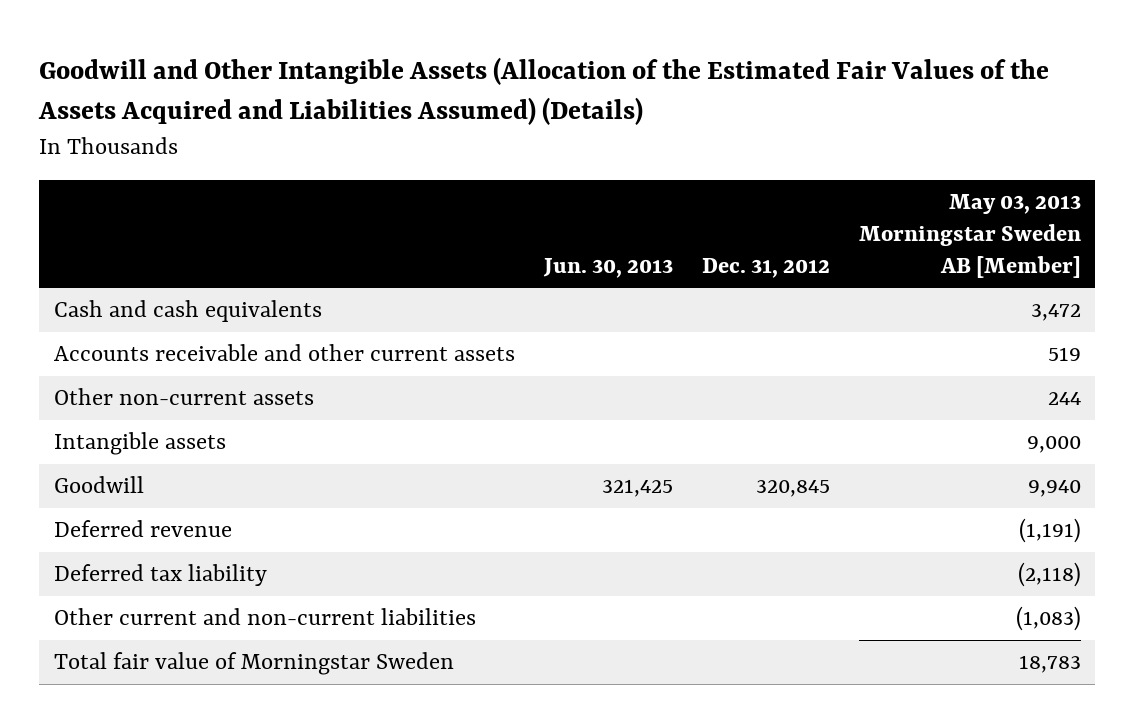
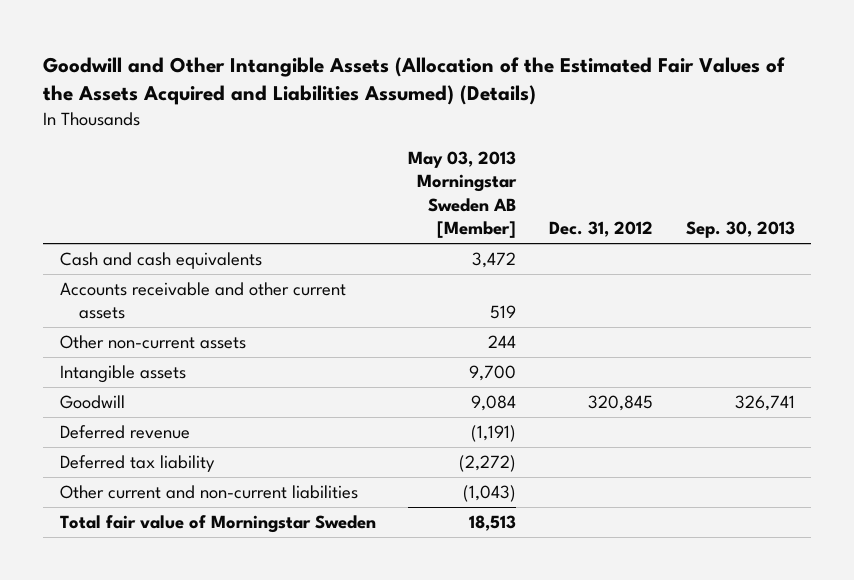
- | Jun. 30, 2013 | Dec. 31, 2012 | May 03, 2013 Morningstar Sweden AB [Member]
+ | May 03, 2013 Morningstar Sweden AB [Member] | Dec. 31, 2012 | Sep. 30, 2013
- Intangible assets | | | 9,000
- Goodwill | 321,425 | 320,845 | 9,940
+ Intangible assets | 9,700 | |
+ Goodwill | 9,084 | 320,845 | 326,741
- Deferred tax liability | | | (2,118)
- Other current and non-current liabilities | | | (1,083)
- Total fair value of Morningstar Sweden | | | 18,783
+ Deferred tax liability | (2,272) | |
+ Other current and non-current liabilities | (1,043) | |
+ Total fair value of Morningstar Sweden | 18,513 | |

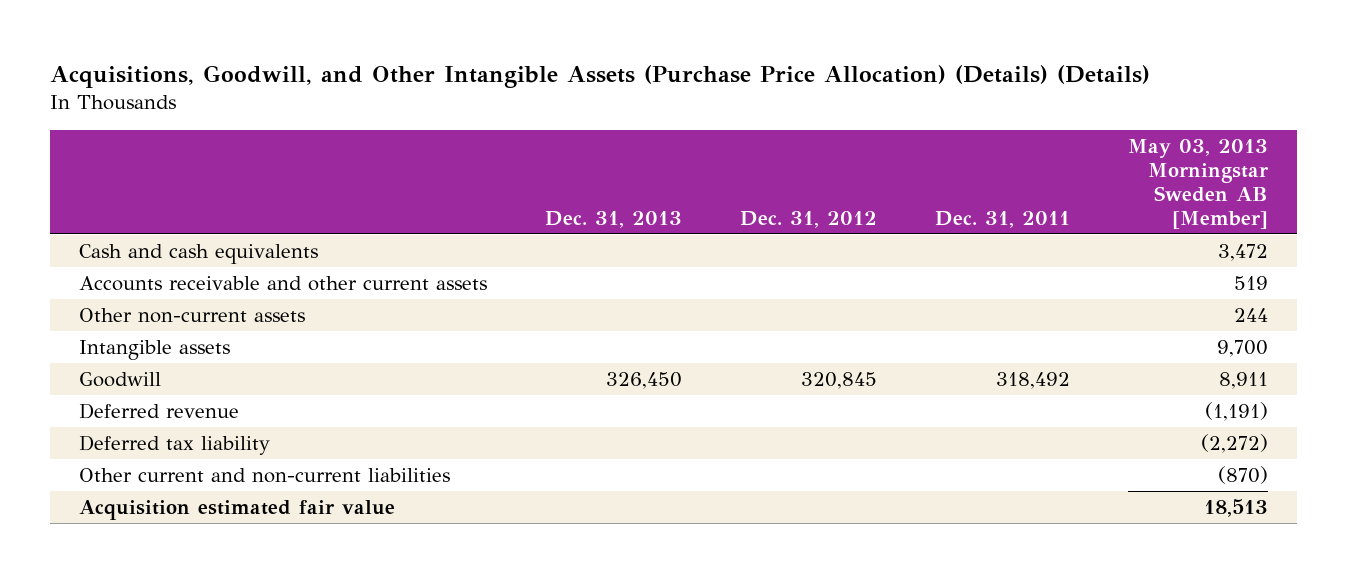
- Goodwill and Other Intangible Assets (Allocation of the Estimated Fair Values of the Assets Acquired and Liabilities Assumed) (Details)
+ Acquisitions, Goodwill, and Other Intangible Assets (Purchase Price Allocation) (Details) (Details)
- | May 03, 2013 Morningstar Sweden AB [Member] | Dec. 31, 2012 | Sep. 30, 2013
+ | Dec. 31, 2013 | Dec. 31, 2012 | Dec. 31, 2011 | May 03, 2013 Morningstar Sweden AB [Member]
- Goodwill | 9,084 | 320,845 | 326,741
+ Goodwill | 326,450 | 320,845 | 318,492 | 8,911
- Other current and non-current liabilities | (1,043) | |
- Total fair value of Morningstar Sweden | 18,513 | |
+ Other current and non-current liabilities | | | | (870)
+ Acquisition estimated fair value | | | | 18,513

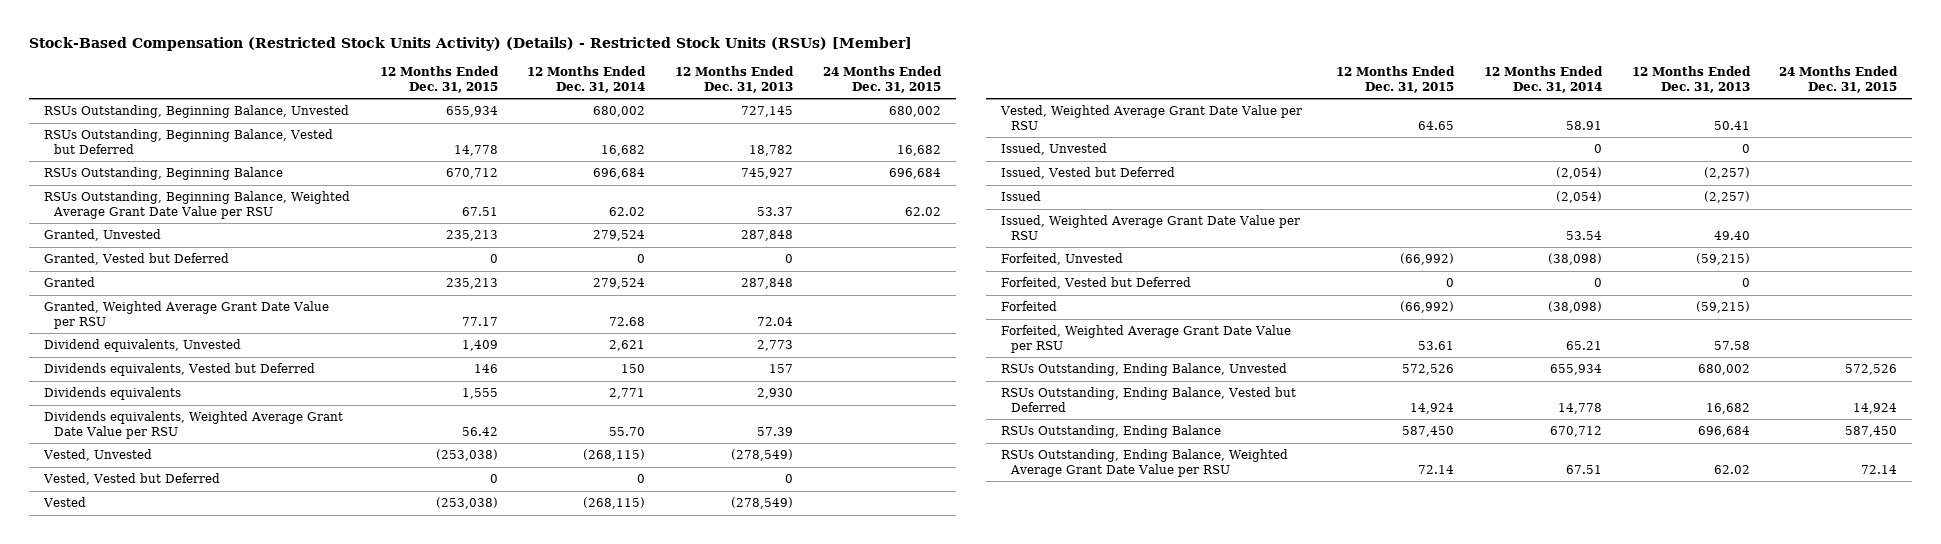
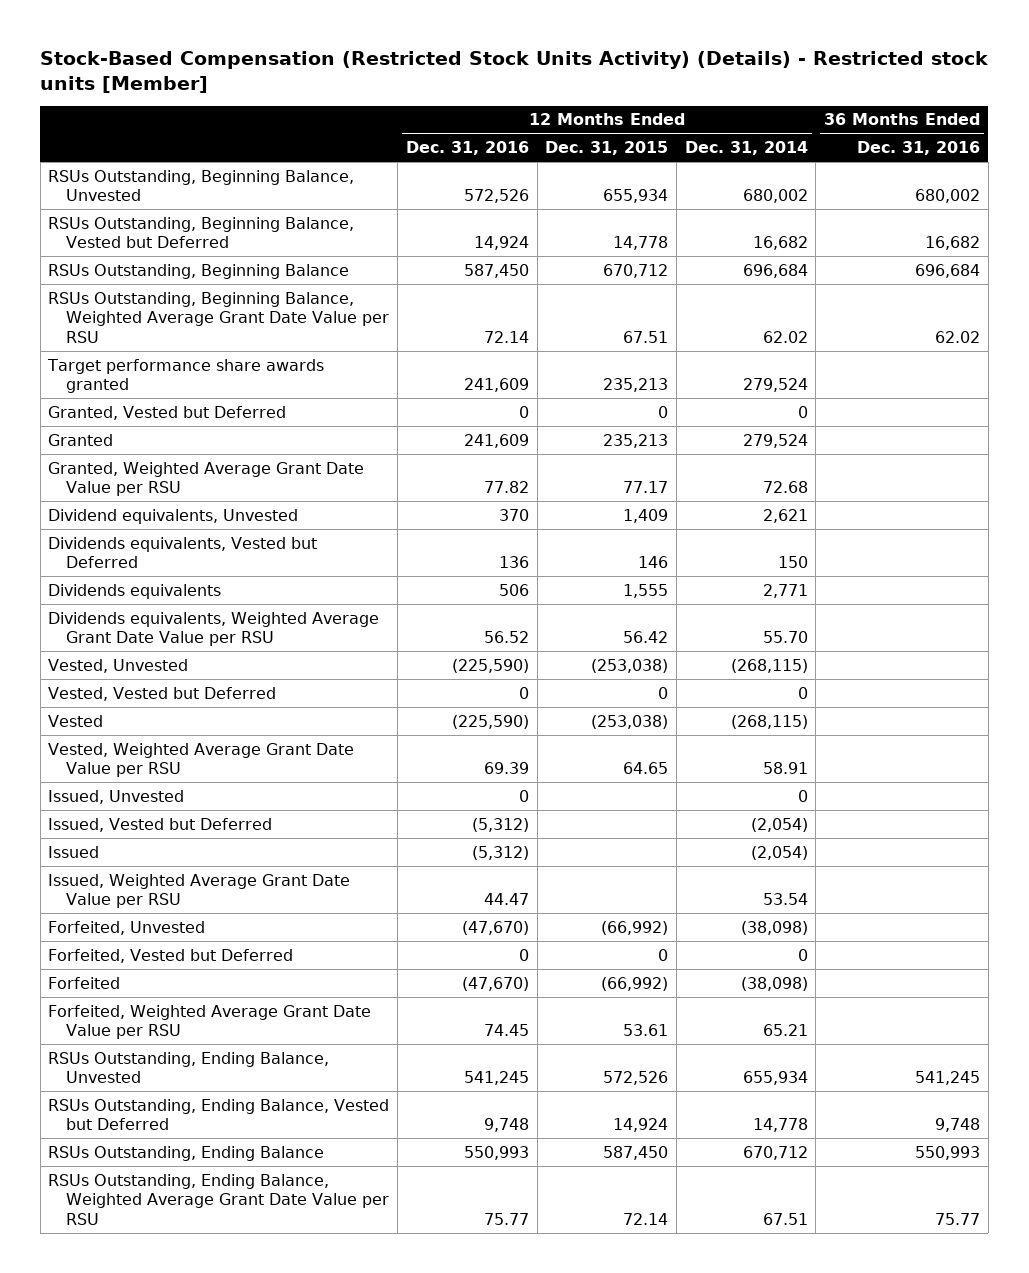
- Stock-Based Compensation (Restricted Stock Units Activity) (Details) - Restricted Stock Units (RSUs) [Member]
+ Stock-Based Compensation (Restricted Stock Units Activity) (Details) - Restricted stock units [Member]
- | 12 Months Ended Dec. 31, 2015 | 12 Months Ended Dec. 31, 2014 | 12 Months Ended Dec. 31, 2013 | 24 Months Ended Dec. 31, 2015
+ | 12 Months Ended Dec. 31, 2016 | 12 Months Ended Dec. 31, 2015 | 12 Months Ended Dec. 31, 2014 | 36 Months Ended Dec. 31, 2016
- Granted, Unvested | 235,213 | 279,524 | 287,848 |
+ Target performance share awards granted | 241,609 | 235,213 | 279,524 |

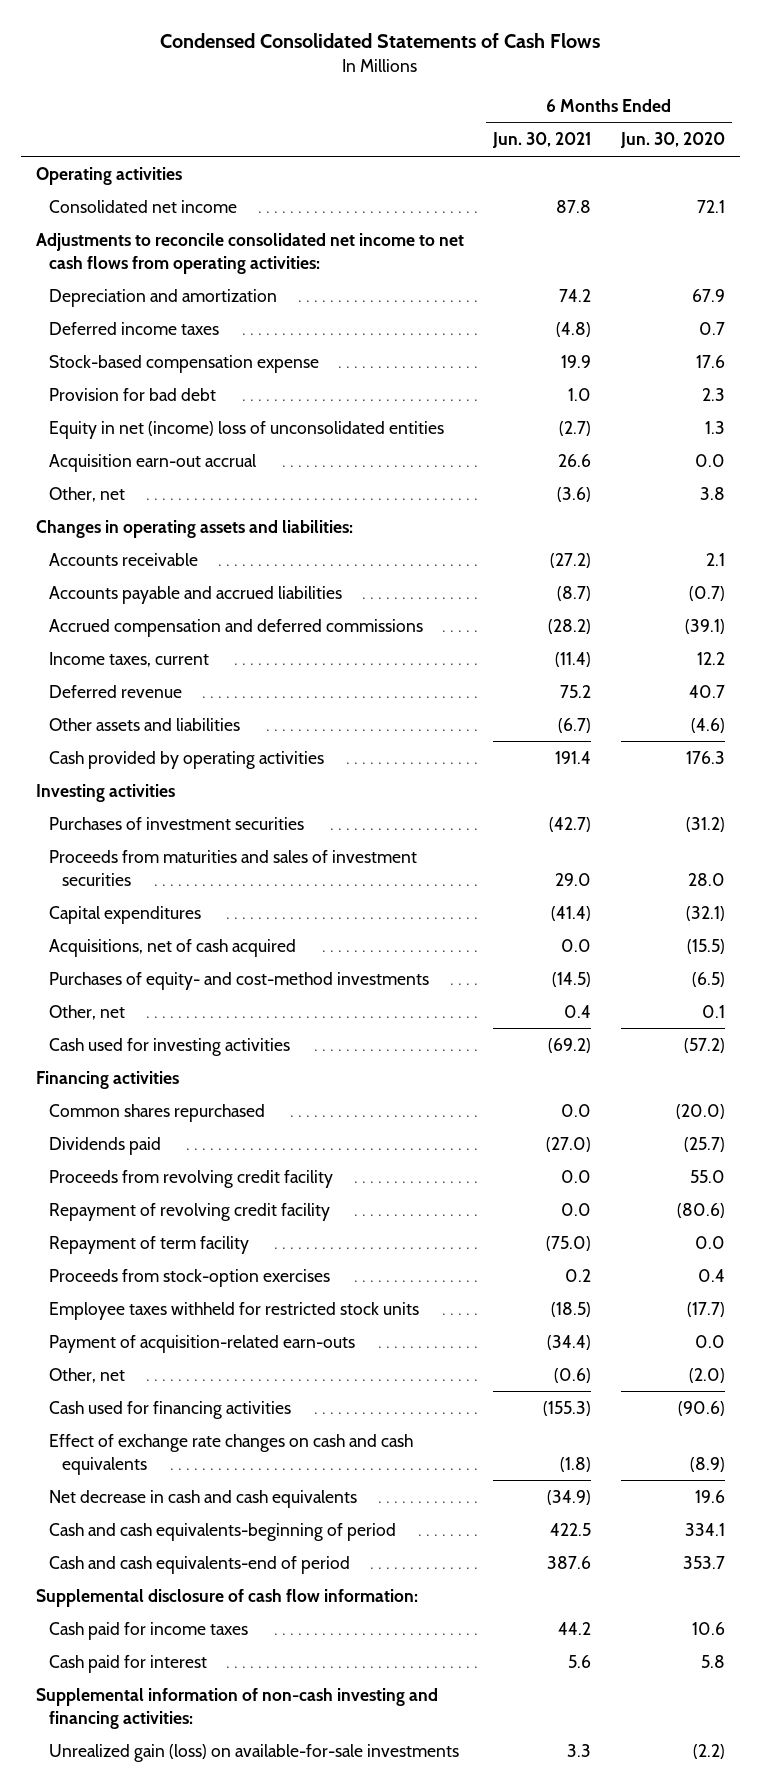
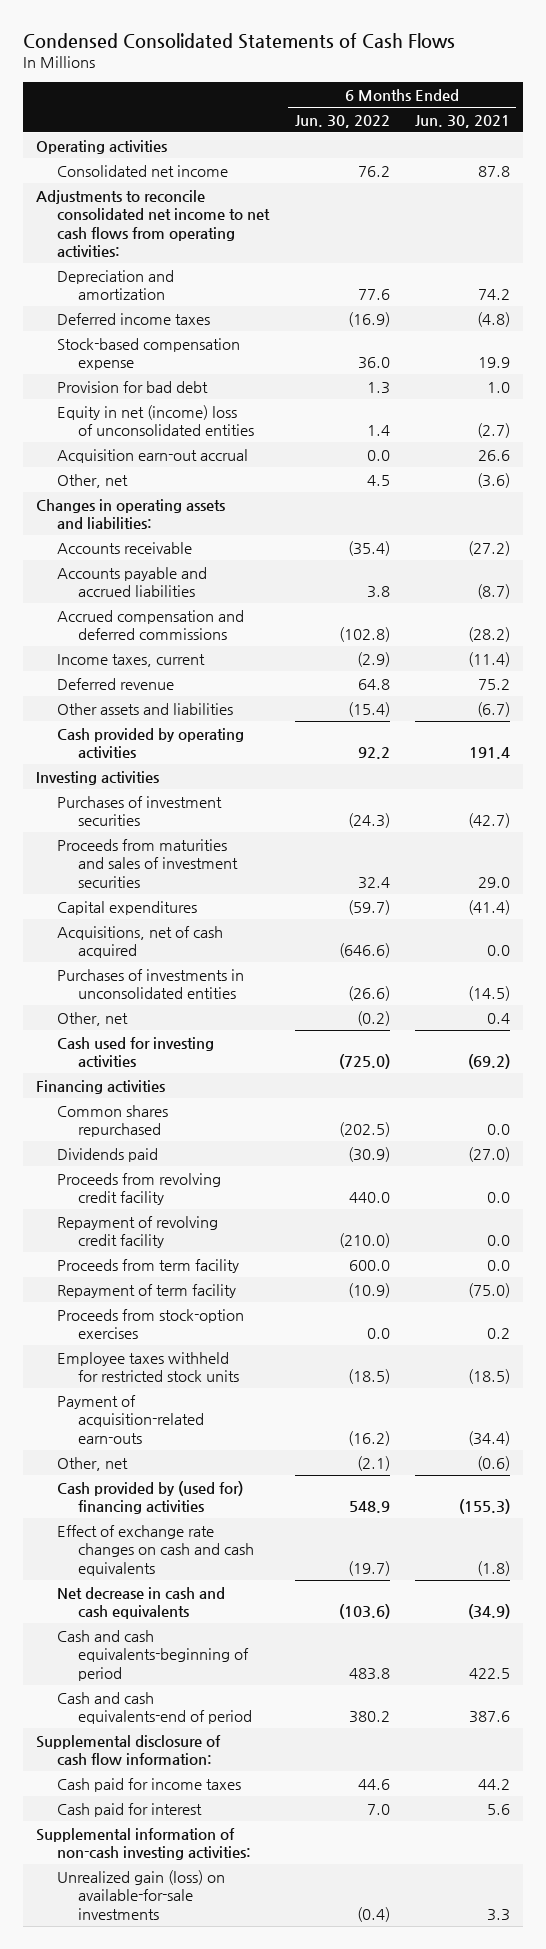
- | 6 Months Ended Jun. 30, 2021 | 6 Months Ended Jun. 30, 2020
+ | 6 Months Ended Jun. 30, 2022 | 6 Months Ended Jun. 30, 2021
- Purchases of equity- and cost-method investments | (14.5) | (6.5)
+ Purchases of investments in unconsolidated entities | (26.6) | (14.5)
+ Proceeds from term facility | 600.0 | 0.0
- Cash used for financing activities | (155.3) | (90.6)
+ Cash provided by (used for) financing activities | 548.9 | (155.3)
- Supplemental information of non-cash investing and financing activities:
+ Supplemental information of non-cash investing activities:

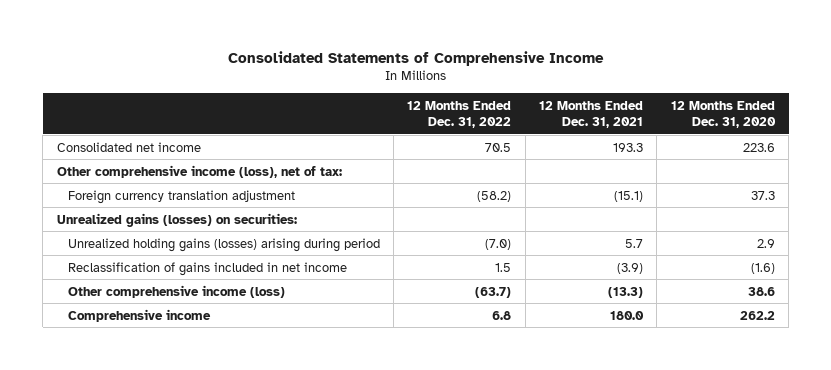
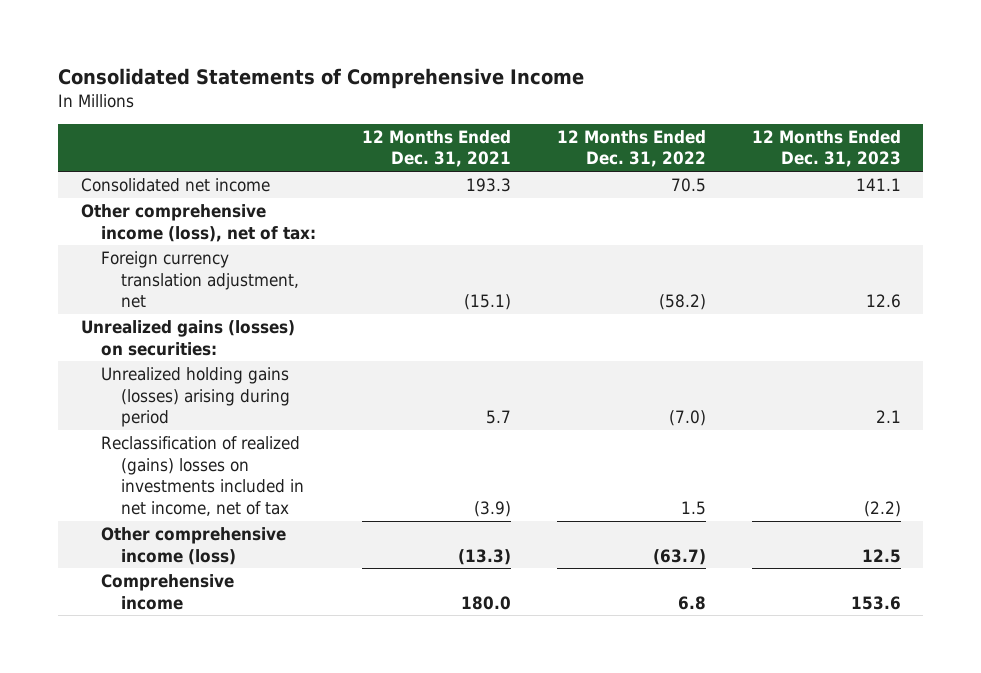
- | 12 Months Ended Dec. 31, 2022 | 12 Months Ended Dec. 31, 2021 | 12 Months Ended Dec. 31, 2020
+ | 12 Months Ended Dec. 31, 2021 | 12 Months Ended Dec. 31, 2022 | 12 Months Ended Dec. 31, 2023
- Foreign currency translation adjustment | (58.2) | (15.1) | 37.3
+ Foreign currency translation adjustment, net | (15.1) | (58.2) | 12.6
- Reclassification of gains included in net income | 1.5 | (3.9) | (1.6)
+ Reclassification of realized (gains) losses on investments included in net income, net of tax | (3.9) | 1.5 | (2.2)

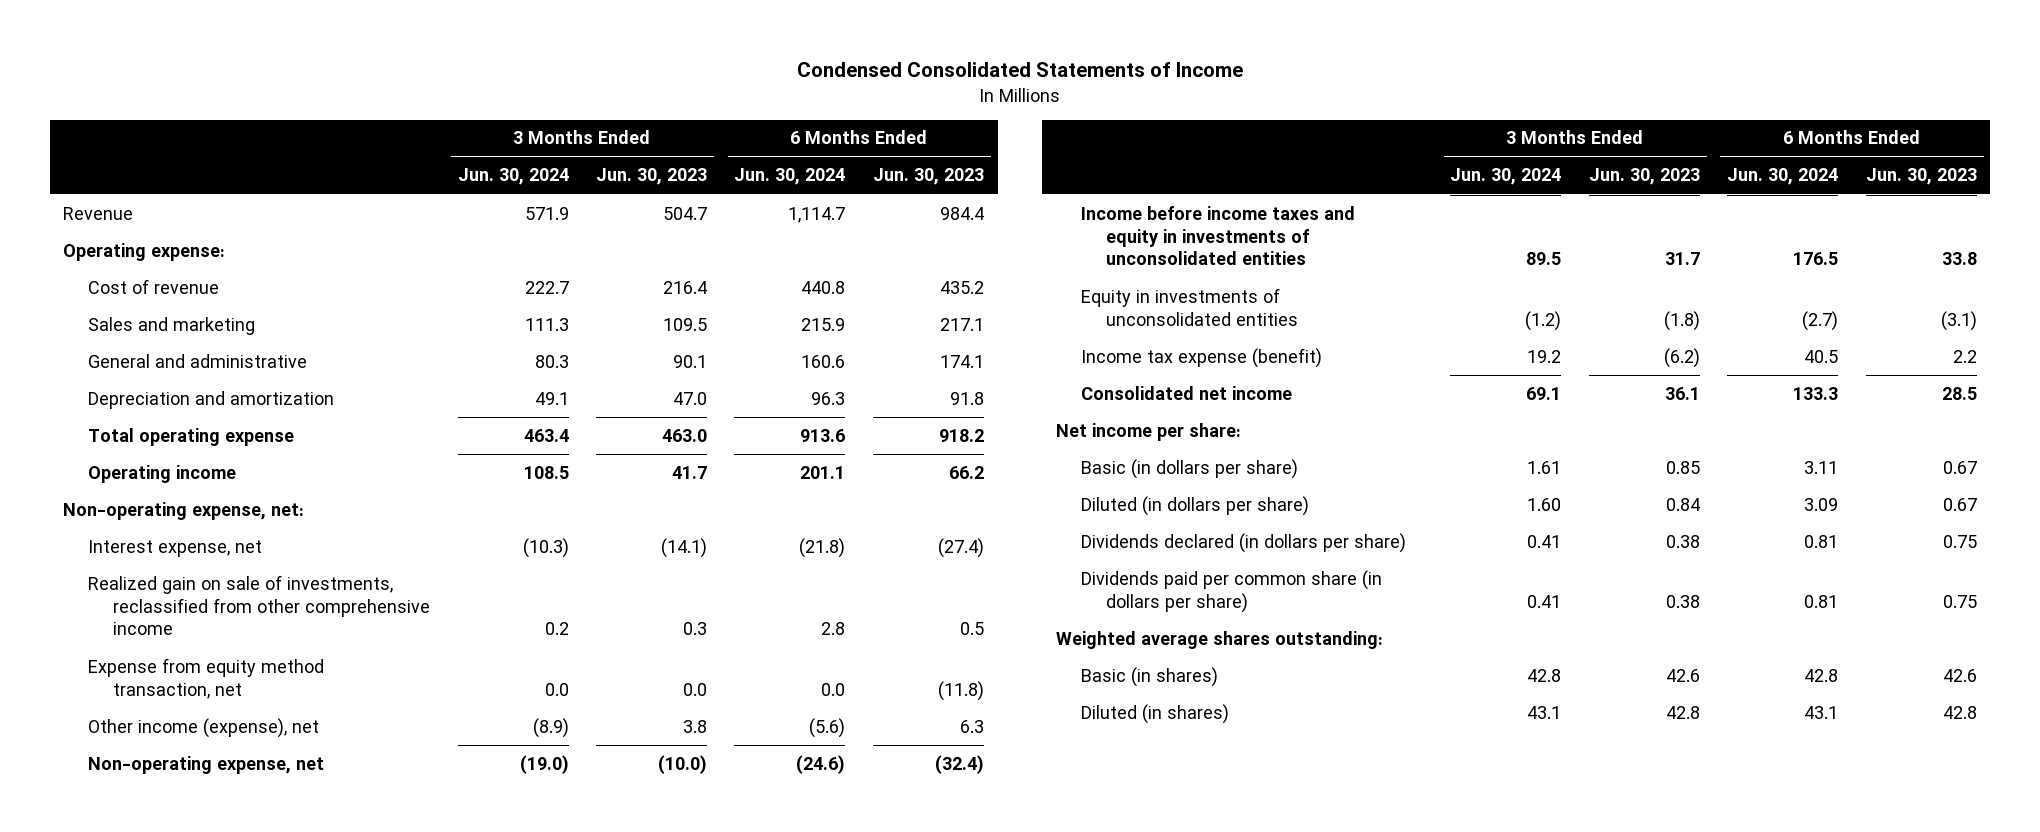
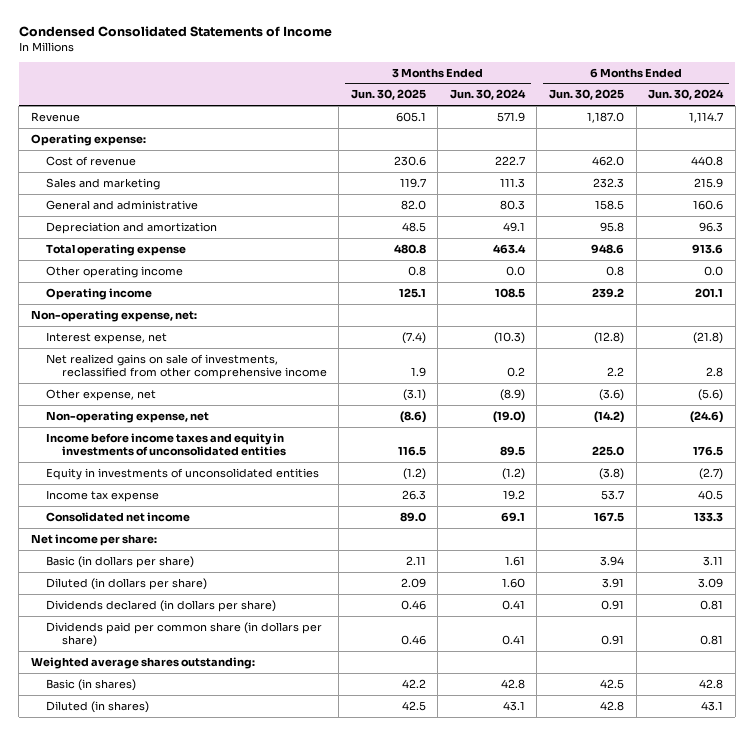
- | 3 Months Ended Jun. 30, 2024 | 3 Months Ended Jun. 30, 2023 | 6 Months Ended Jun. 30, 2024 | 6 Months Ended Jun. 30, 2023
+ | 3 Months Ended Jun. 30, 2025 | 3 Months Ended Jun. 30, 2024 | 6 Months Ended Jun. 30, 2025 | 6 Months Ended Jun. 30, 2024
+ Other operating income | 0.8 | 0.0 | 0.8 | 0.0
- Realized gain on sale of investments, reclassified from other comprehensive income | 0.2 | 0.3 | 2.8 | 0.5
- Expense from equity method transaction, net | 0.0 | 0.0 | 0.0 | (11.8)
- Other income (expense), net | (8.9) | 3.8 | (5.6) | 6.3
+ Net realized gains on sale of investments, reclassified from other comprehensive income | 1.9 | 0.2 | 2.2 | 2.8
+ Other expense, net | (3.1) | (8.9) | (3.6) | (5.6)
- Income tax expense (benefit) | 19.2 | (6.2) | 40.5 | 2.2
+ Income tax expense | 26.3 | 19.2 | 53.7 | 40.5

